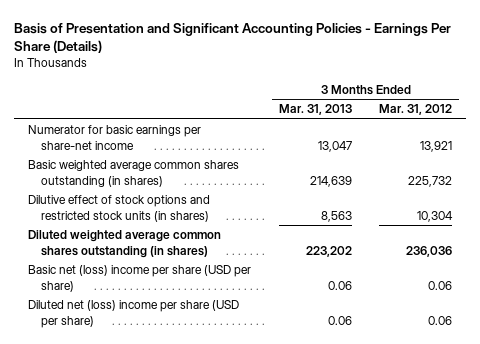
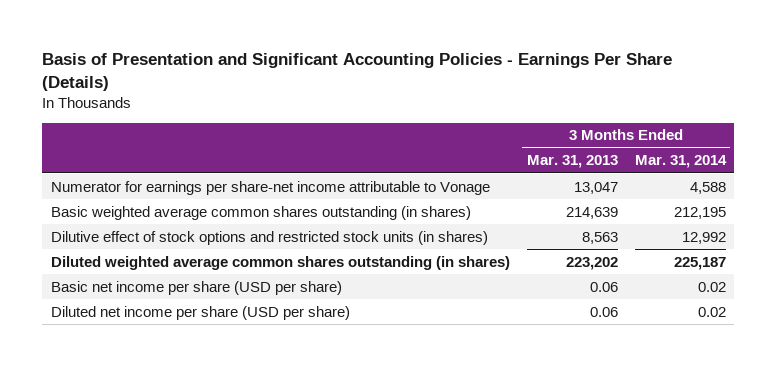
- | 3 Months Ended Mar. 31, 2013 | 3 Months Ended Mar. 31, 2012
+ | 3 Months Ended Mar. 31, 2013 | 3 Months Ended Mar. 31, 2014
- Numerator for basic earnings per share-net income | 13,047 | 13,921
+ Numerator for earnings per share-net income attributable to Vonage | 13,047 | 4,588
- Basic net (loss) income per share (USD per share) | 0.06 | 0.06
- Diluted net (loss) income per share (USD per share) | 0.06 | 0.06
+ Basic net income per share (USD per share) | 0.06 | 0.02
+ Diluted net income per share (USD per share) | 0.06 | 0.02

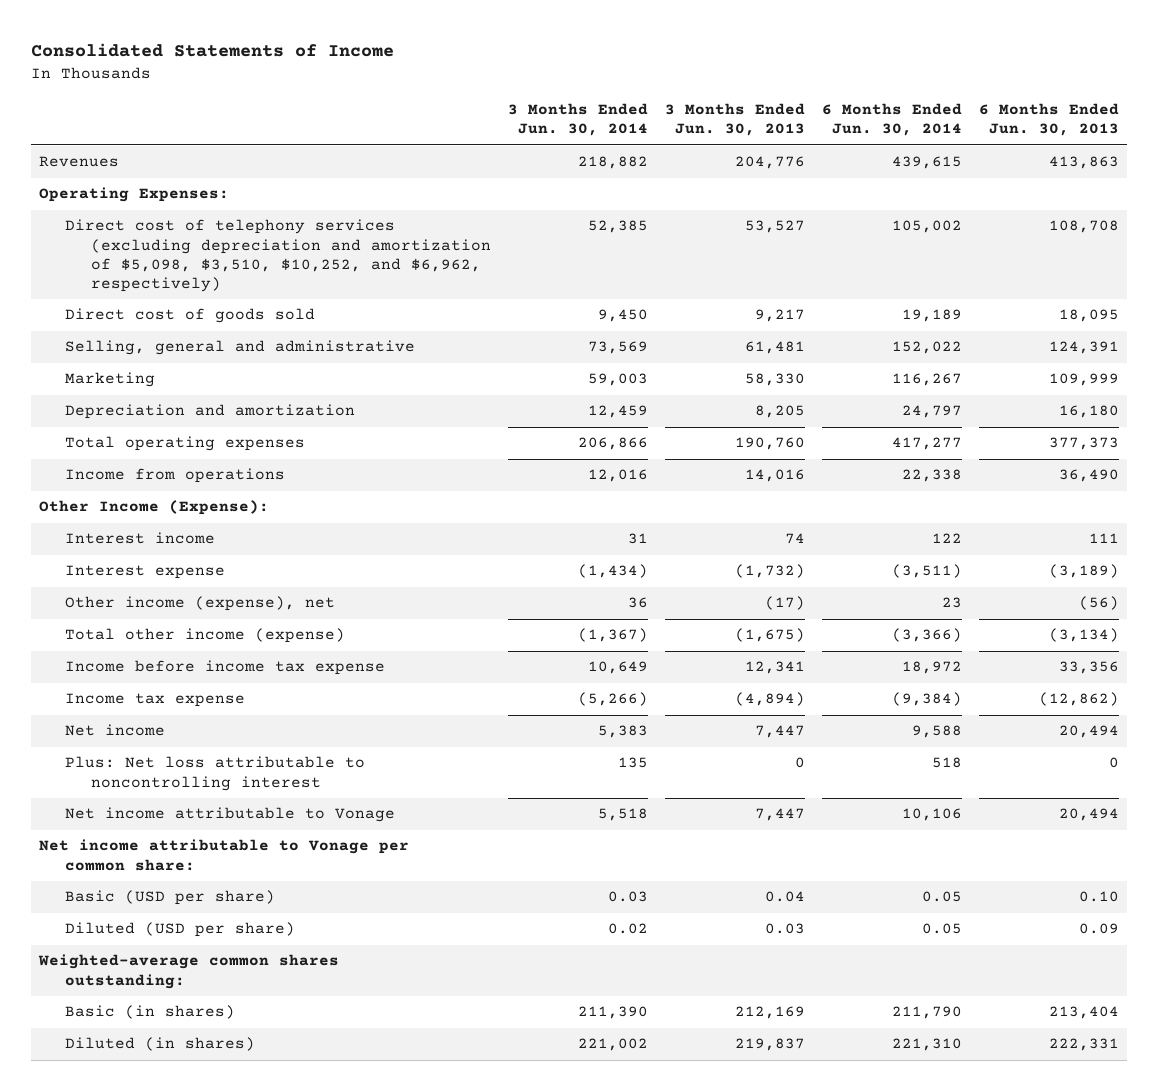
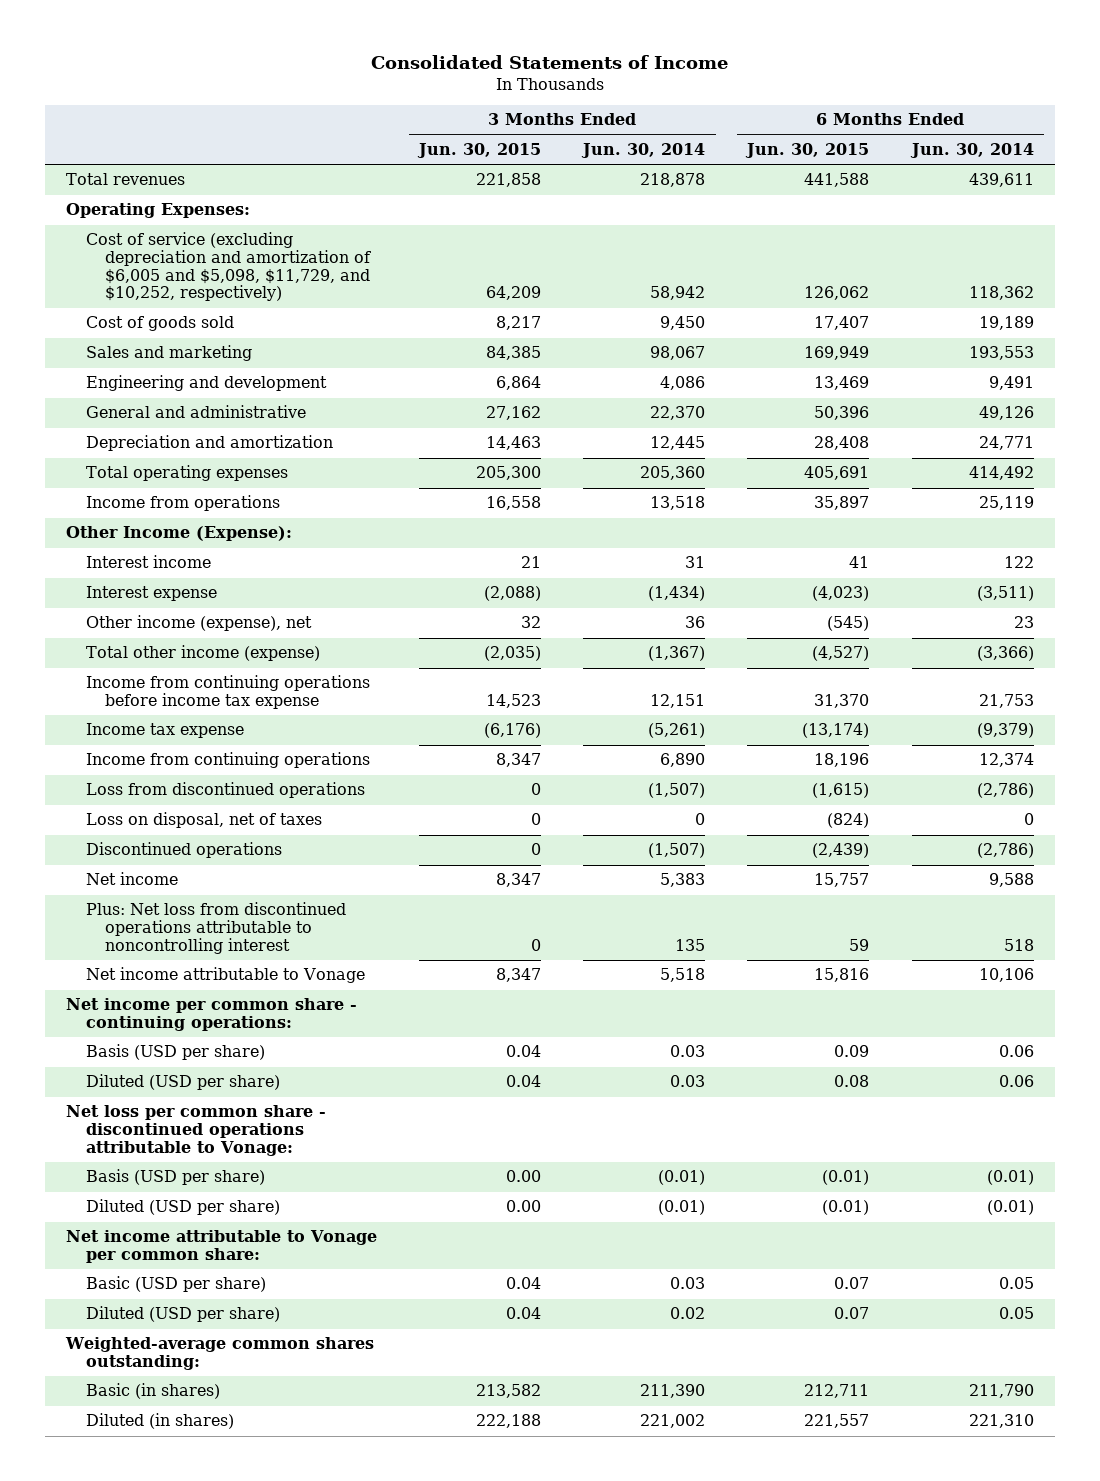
- | 3 Months Ended Jun. 30, 2014 | 3 Months Ended Jun. 30, 2013 | 6 Months Ended Jun. 30, 2014 | 6 Months Ended Jun. 30, 2013
+ | 3 Months Ended Jun. 30, 2015 | 3 Months Ended Jun. 30, 2014 | 6 Months Ended Jun. 30, 2015 | 6 Months Ended Jun. 30, 2014
- Revenues | 218,882 | 204,776 | 439,615 | 413,863
+ Total revenues | 221,858 | 218,878 | 441,588 | 439,611
- Direct cost of telephony services (excluding depreciation and amortization of $5,098, $3,510, $10,252, and $6,962, respectively) | 52,385 | 53,527 | 105,002 | 108,708
- Direct cost of goods sold | 9,450 | 9,217 | 19,189 | 18,095
- Selling, general and administrative | 73,569 | 61,481 | 152,022 | 124,391
- Marketing | 59,003 | 58,330 | 116,267 | 109,999
- Depreciation and amortization | 12,459 | 8,205 | 24,797 | 16,180
- Total operating expenses | 206,866 | 190,760 | 417,277 | 377,373
- Income from operations | 12,016 | 14,016 | 22,338 | 36,490
+ Cost of service (excluding depreciation and amortization of $6,005 and $5,098, $11,729, and $10,252, respectively) | 64,209 | 58,942 | 126,062 | 118,362
+ Cost of goods sold | 8,217 | 9,450 | 17,407 | 19,189
+ Sales and marketing | 84,385 | 98,067 | 169,949 | 193,553
+ Engineering and development | 6,864 | 4,086 | 13,469 | 9,491
+ General and administrative | 27,162 | 22,370 | 50,396 | 49,126
+ Depreciation and amortization | 14,463 | 12,445 | 28,408 | 24,771
+ Total operating expenses | 205,300 | 205,360 | 405,691 | 414,492
+ Income from operations | 16,558 | 13,518 | 35,897 | 25,119
- Income before income tax expense | 10,649 | 12,341 | 18,972 | 33,356
- Income tax expense | (5,266) | (4,894) | (9,384) | (12,862)
+ Income from continuing operations before income tax expense | 14,523 | 12,151 | 31,370 | 21,753
+ Income tax expense | (6,176) | (5,261) | (13,174) | (9,379)
+ Income from continuing operations | 8,347 | 6,890 | 18,196 | 12,374
+ Loss from discontinued operations | 0 | (1,507) | (1,615) | (2,786)
+ Loss on disposal, net of taxes | 0 | 0 | (824) | 0
+ Discontinued operations | 0 | (1,507) | (2,439) | (2,786)
- Plus: Net loss attributable to noncontrolling interest | 135 | 0 | 518 | 0
+ Plus: Net loss from discontinued operations attributable to noncontrolling interest | 0 | 135 | 59 | 518
+ Net income per common share - continuing operations:
+ Basis (USD per share) | 0.04 | 0.03 | 0.09 | 0.06
+ Diluted (USD per share) | 0.04 | 0.03 | 0.08 | 0.06
+ Net loss per common share - discontinued operations attributable to Vonage:
+ Basis (USD per share) | 0.00 | (0.01) | (0.01) | (0.01)
+ Diluted (USD per share) | 0.00 | (0.01) | (0.01) | (0.01)

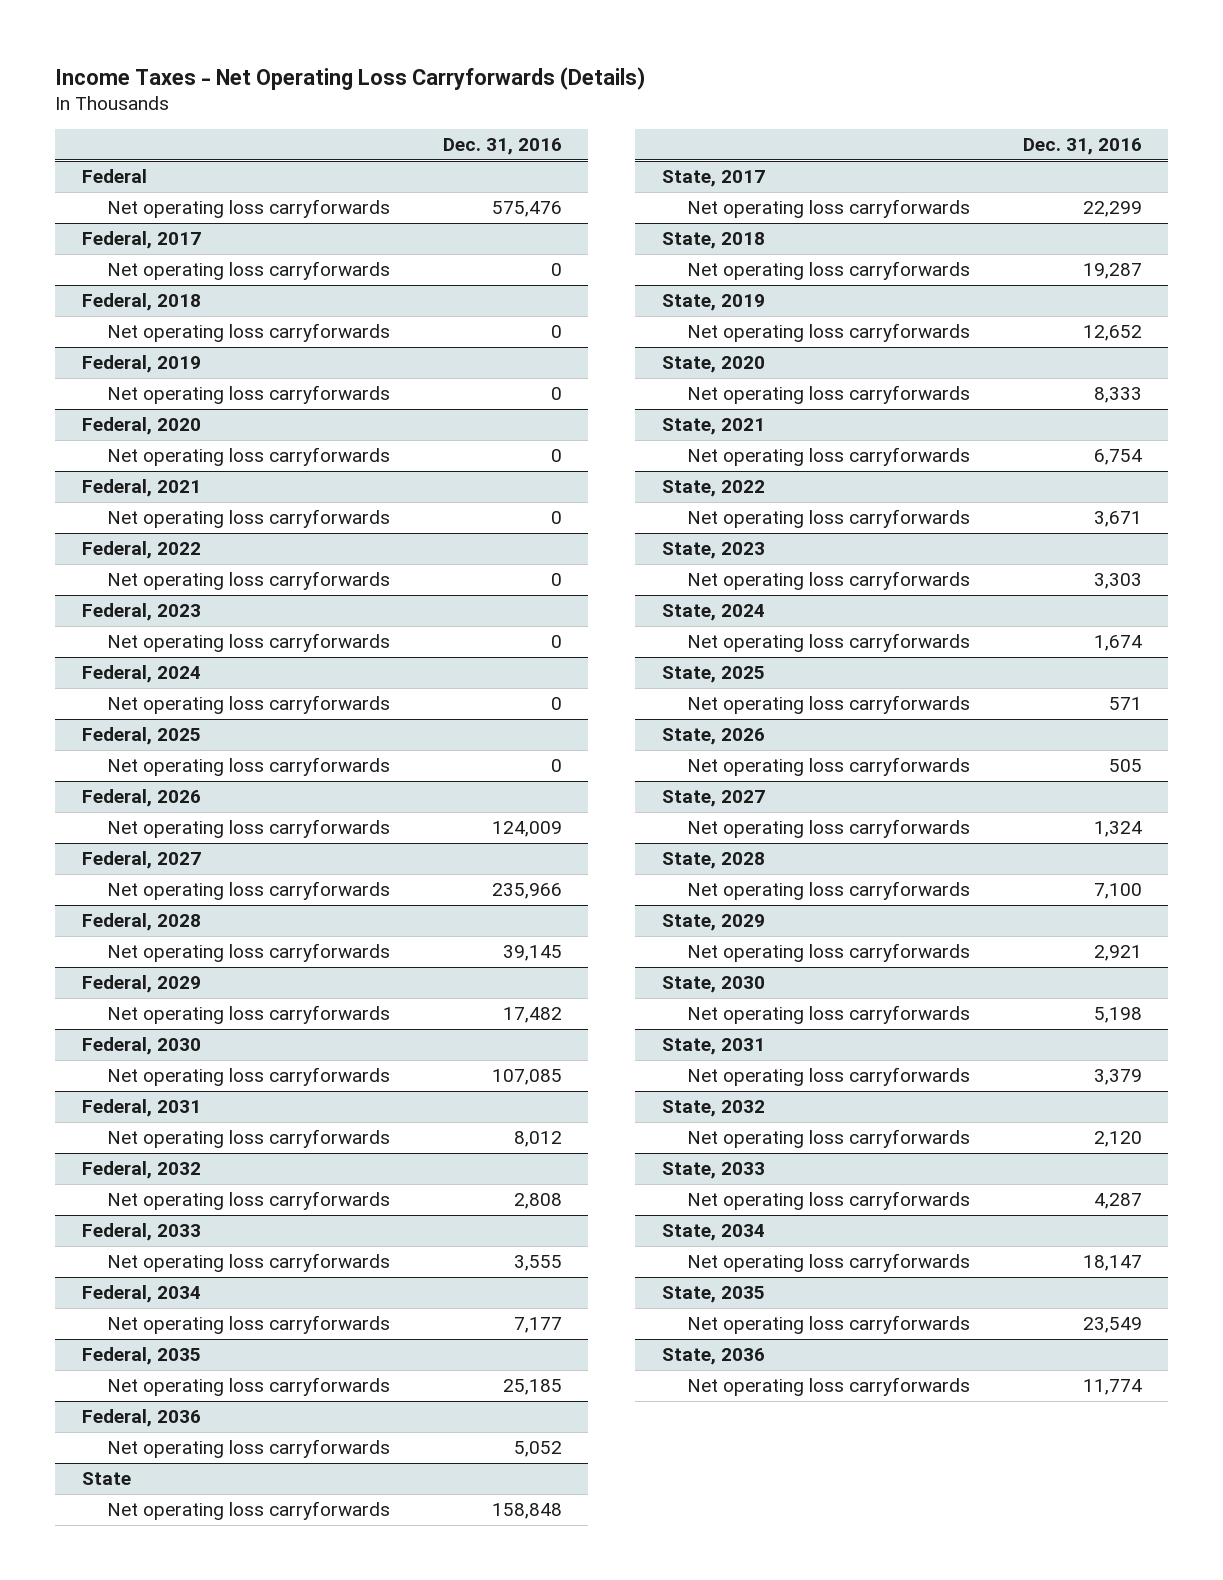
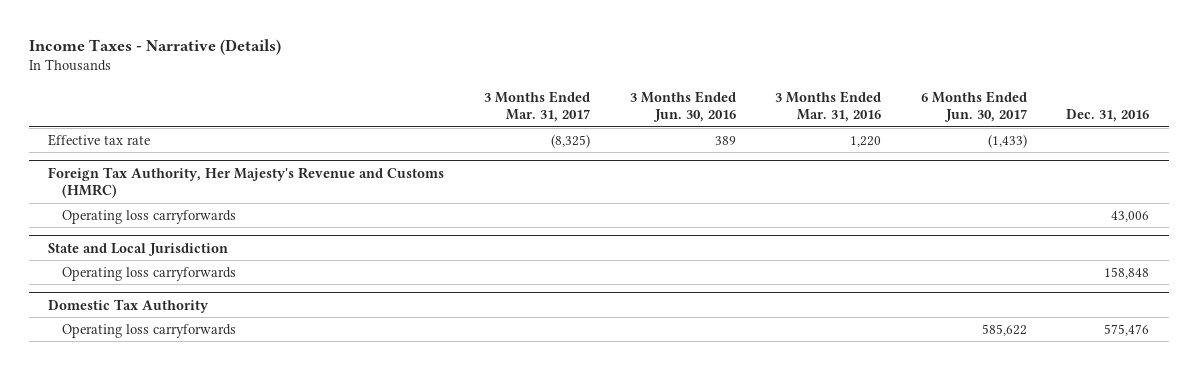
- Income Taxes - Net Operating Loss Carryforwards (Details)
+ Income Taxes - Narrative (Details)
- | Dec. 31, 2016
+ | 3 Months Ended Mar. 31, 2017 | 3 Months Ended Jun. 30, 2016 | 3 Months Ended Mar. 31, 2016 | 6 Months Ended Jun. 30, 2017 | Dec. 31, 2016
- Federal
- Net operating loss carryforwards | 575,476
- Federal, 2017
- Net operating loss carryforwards | 0
- Federal, 2018
- Net operating loss carryforwards | 0
- Federal, 2019
- Net operating loss carryforwards | 0
- Federal, 2020
- Net operating loss carryforwards | 0
- Federal, 2021
- Net operating loss carryforwards | 0
- Federal, 2022
- Net operating loss carryforwards | 0
- Federal, 2023
- Net operating loss carryforwards | 0
- Federal, 2024
- Net operating loss carryforwards | 0
- Federal, 2025
- Net operating loss carryforwards | 0
- Federal, 2026
- Net operating loss carryforwards | 124,009
- Federal, 2027
- Net operating loss carryforwards | 235,966
- Federal, 2028
- Net operating loss carryforwards | 39,145
- Federal, 2029
- Net operating loss carryforwards | 17,482
- Federal, 2030
- Net operating loss carryforwards | 107,085
- Federal, 2031
- Net operating loss carryforwards | 8,012
- Federal, 2032
- Net operating loss carryforwards | 2,808
- Federal, 2033
- Net operating loss carryforwards | 3,555
- Federal, 2034
- Net operating loss carryforwards | 7,177
- Federal, 2035
- Net operating loss carryforwards | 25,185
- Federal, 2036
- Net operating loss carryforwards | 5,052
- State
- Net operating loss carryforwards | 158,848
- State, 2017
- Net operating loss carryforwards | 22,299
- State, 2018
- Net operating loss carryforwards | 19,287
- State, 2019
- Net operating loss carryforwards | 12,652
- State, 2020
- Net operating loss carryforwards | 8,333
- State, 2021
- Net operating loss carryforwards | 6,754
- State, 2022
- Net operating loss carryforwards | 3,671
- State, 2023
- Net operating loss carryforwards | 3,303
- State, 2024
- Net operating loss carryforwards | 1,674
- State, 2025
- Net operating loss carryforwards | 571
- State, 2026
- Net operating loss carryforwards | 505
- State, 2027
- Net operating loss carryforwards | 1,324
- State, 2028
- Net operating loss carryforwards | 7,100
- State, 2029
- Net operating loss carryforwards | 2,921
- State, 2030
- Net operating loss carryforwards | 5,198
- State, 2031
- Net operating loss carryforwards | 3,379
- State, 2032
- Net operating loss carryforwards | 2,120
- State, 2033
- Net operating loss carryforwards | 4,287
- State, 2034
- Net operating loss carryforwards | 18,147
- State, 2035
- Net operating loss carryforwards | 23,549
- State, 2036
- Net operating loss carryforwards | 11,774
+ Effective tax rate | (8,325) | 389 | 1,220 | (1,433) |
+ Foreign Tax Authority, Her Majesty's Revenue and Customs (HMRC)
+ Operating loss carryforwards | | | | | 43,006
+ State and Local Jurisdiction
+ Operating loss carryforwards | | | | | 158,848
+ Domestic Tax Authority
+ Operating loss carryforwards | | | | 585,622 | 575,476

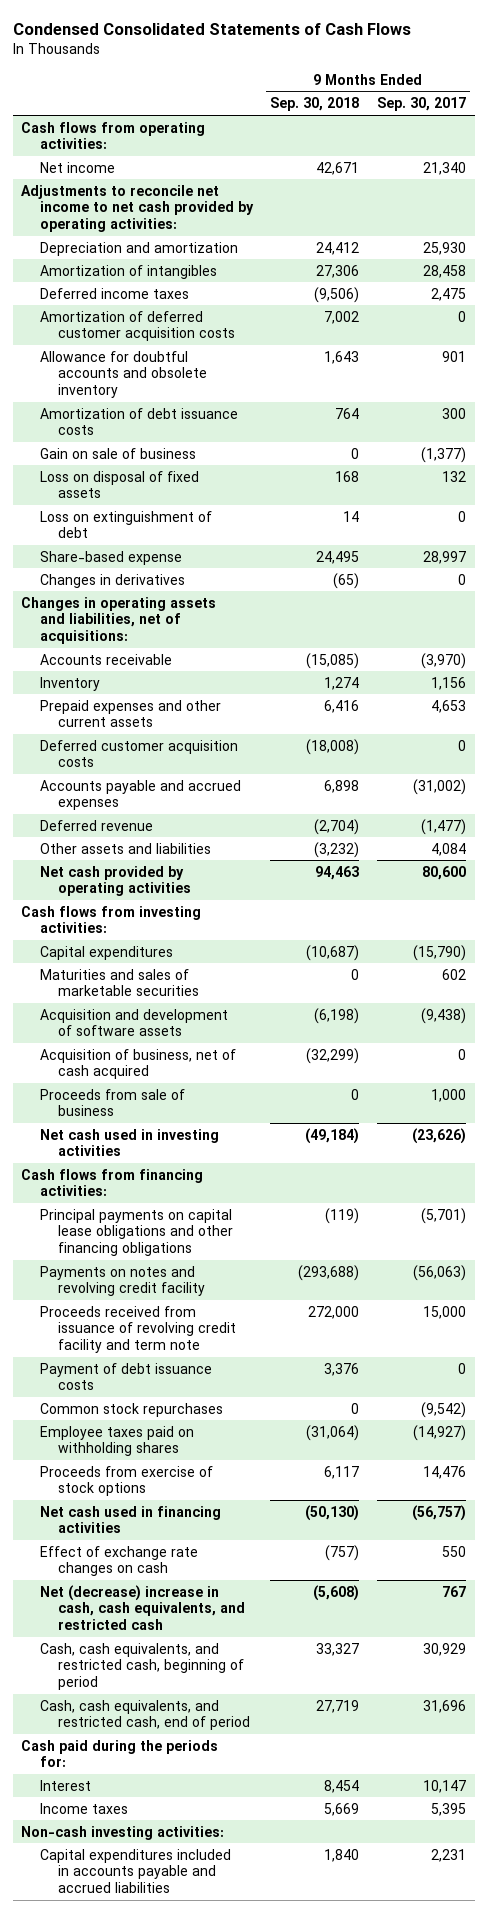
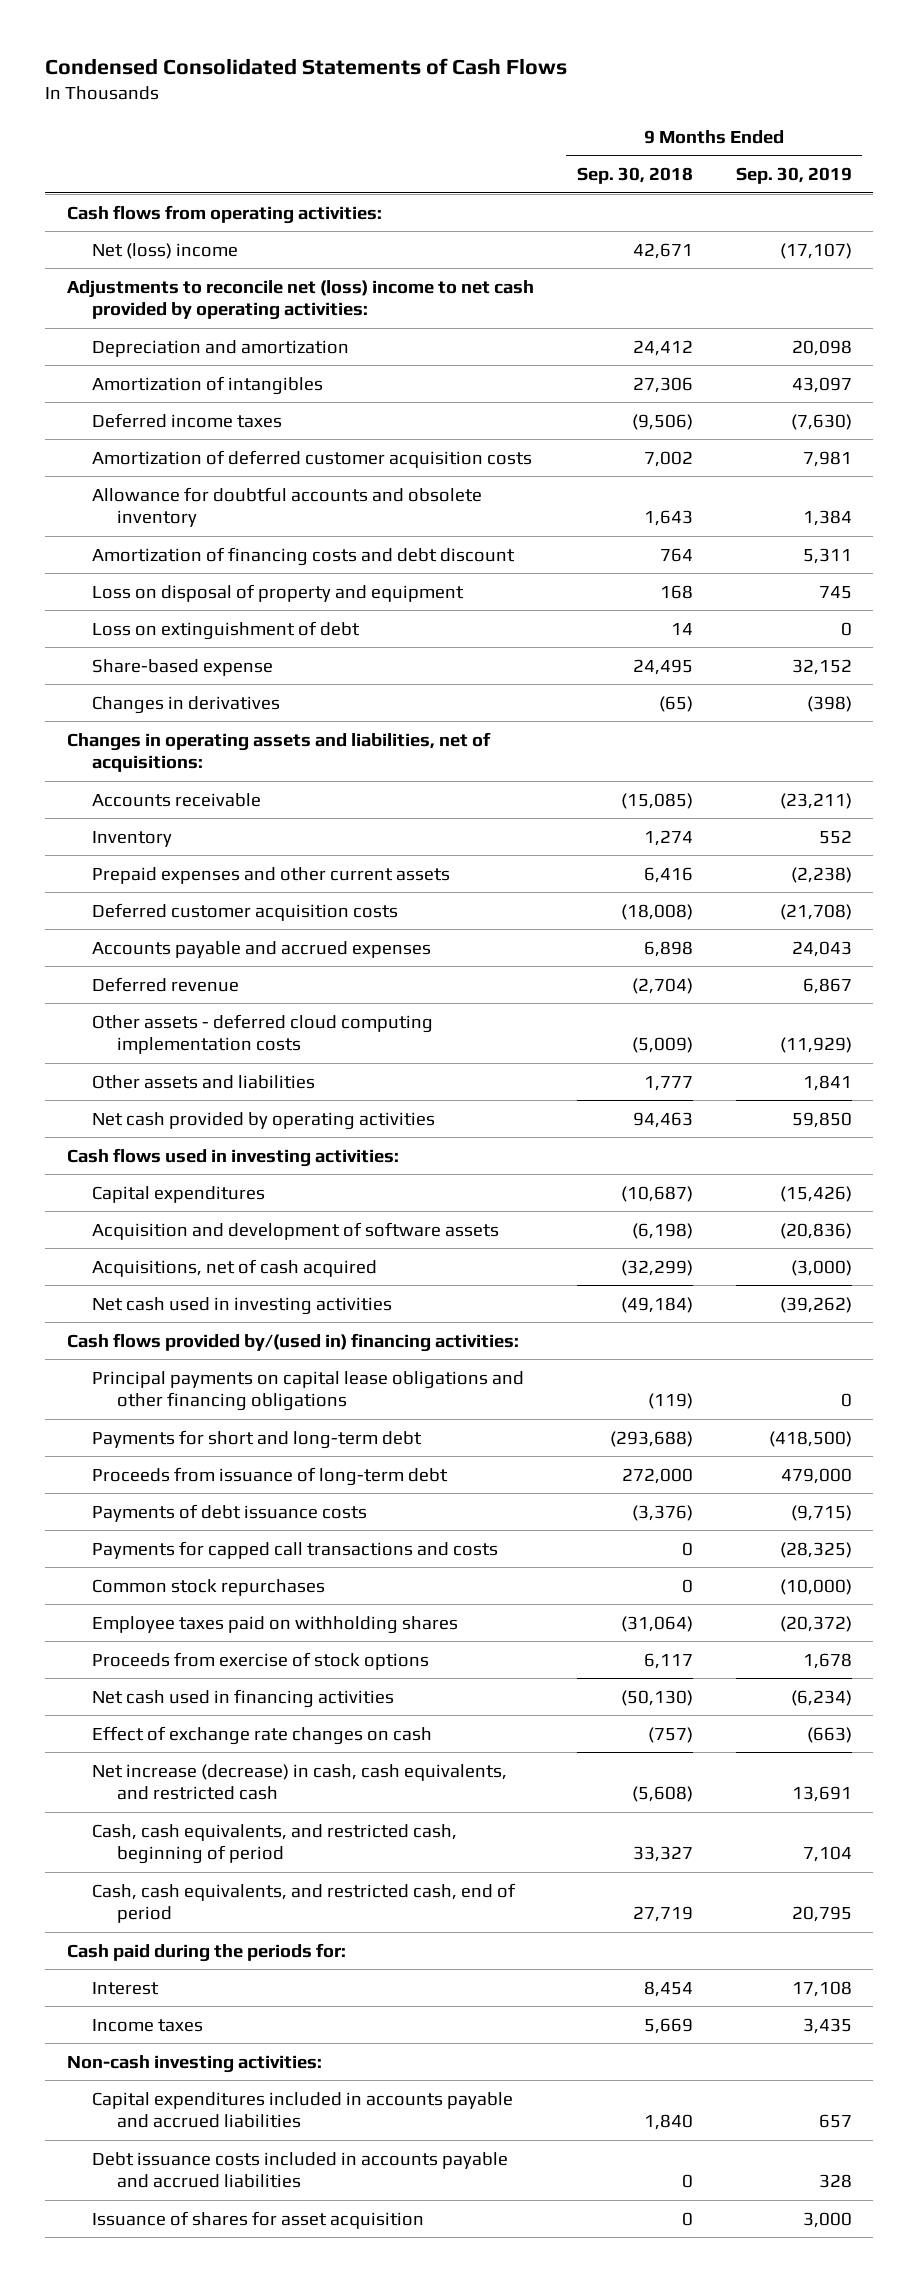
- | 9 Months Ended Sep. 30, 2018 | 9 Months Ended Sep. 30, 2017
+ | 9 Months Ended Sep. 30, 2018 | 9 Months Ended Sep. 30, 2019
- Net income | 42,671 | 21,340
- Adjustments to reconcile net income to net cash provided by operating activities:
+ Net (loss) income | 42,671 | (17,107)
+ Adjustments to reconcile net (loss) income to net cash provided by operating activities:
- Amortization of debt issuance costs | 764 | 300
- Gain on sale of business | 0 | (1,377)
- Loss on disposal of fixed assets | 168 | 132
+ Amortization of financing costs and debt discount | 764 | 5,311
+ Loss on disposal of property and equipment | 168 | 745
- Other assets and liabilities | (3,232) | 4,084
+ Other assets - deferred cloud computing implementation costs | (5,009) | (11,929)
+ Other assets and liabilities | 1,777 | 1,841
- Cash flows from investing activities:
+ Cash flows used in investing activities:
- Maturities and sales of marketable securities | 0 | 602
- Acquisition of business, net of cash acquired | (32,299) | 0
- Proceeds from sale of business | 0 | 1,000
+ Acquisitions, net of cash acquired | (32,299) | (3,000)
- Cash flows from financing activities:
+ Cash flows provided by/(used in) financing activities:
- Payments on notes and revolving credit facility | (293,688) | (56,063)
- Proceeds received from issuance of revolving credit facility and term note | 272,000 | 15,000
- Payment of debt issuance costs | 3,376 | 0
+ Payments for short and long-term debt | (293,688) | (418,500)
+ Proceeds from issuance of long-term debt | 272,000 | 479,000
+ Payments of debt issuance costs | (3,376) | (9,715)
+ Payments for capped call transactions and costs | 0 | (28,325)
- Net (decrease) increase in cash, cash equivalents, and restricted cash | (5,608) | 767
+ Net increase (decrease) in cash, cash equivalents, and restricted cash | (5,608) | 13,691
+ Debt issuance costs included in accounts payable and accrued liabilities | 0 | 328
+ Issuance of shares for asset acquisition | 0 | 3,000

